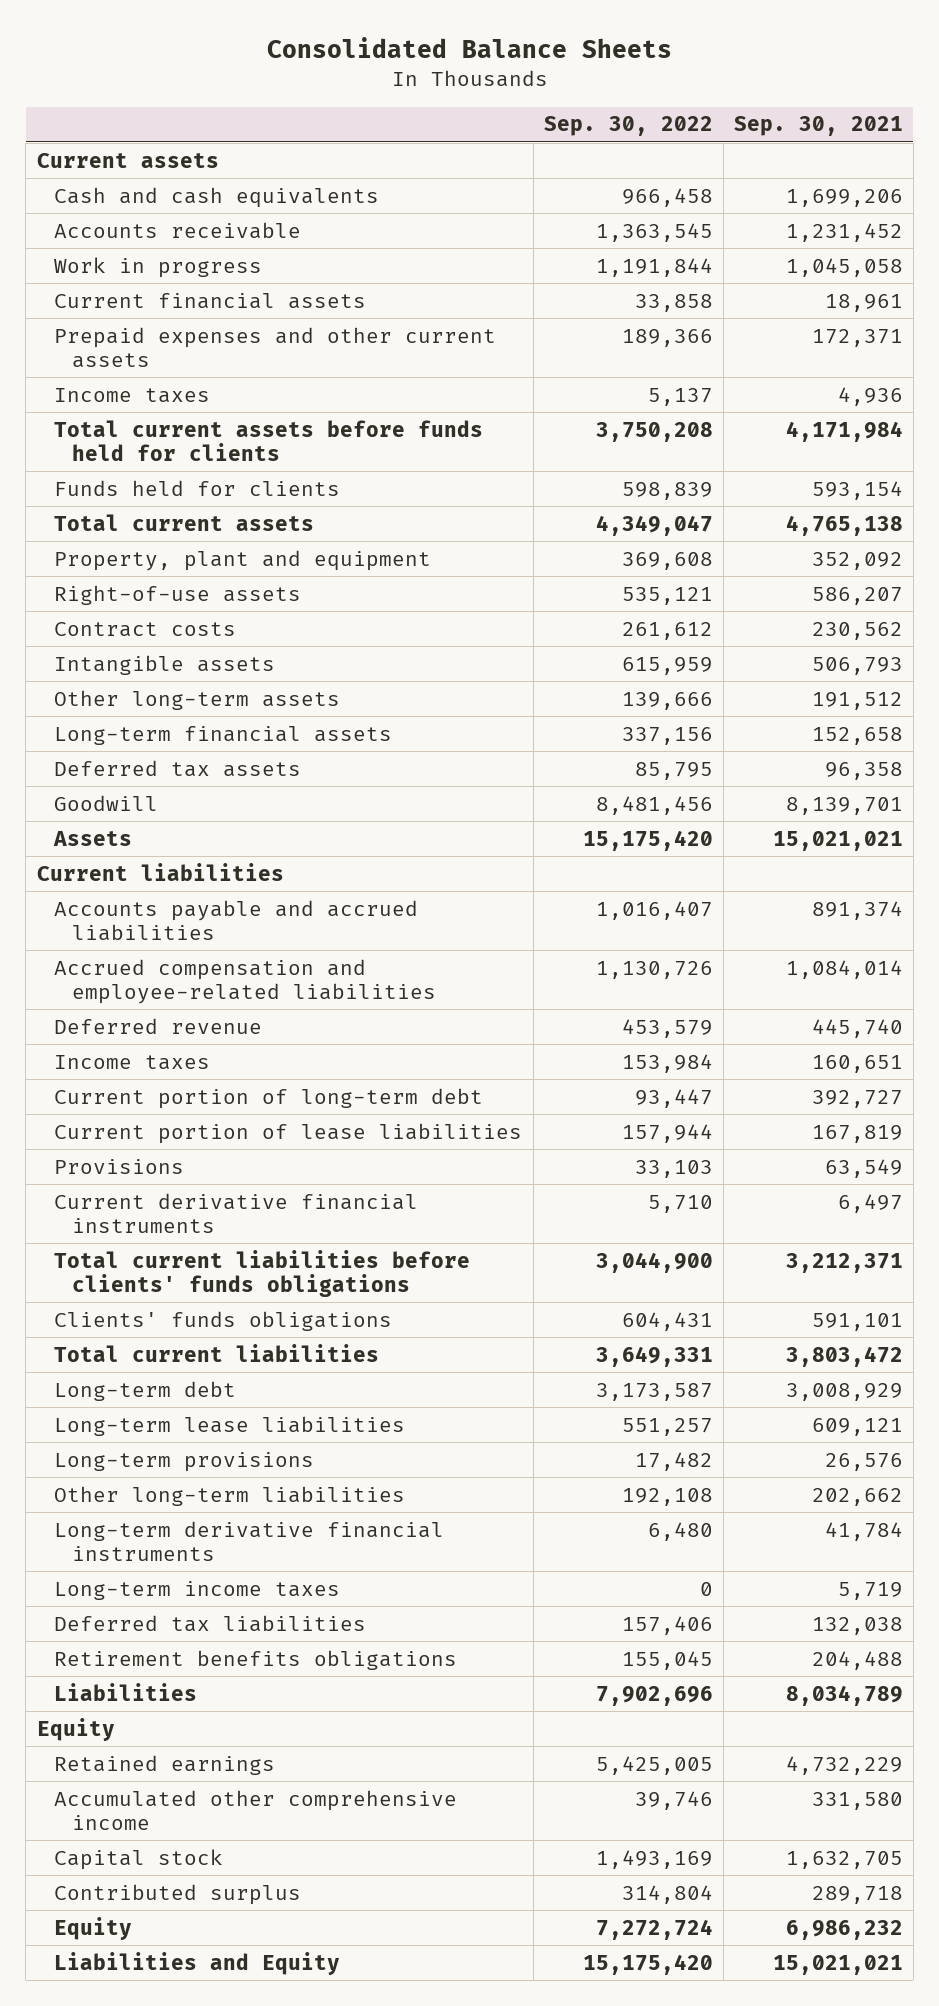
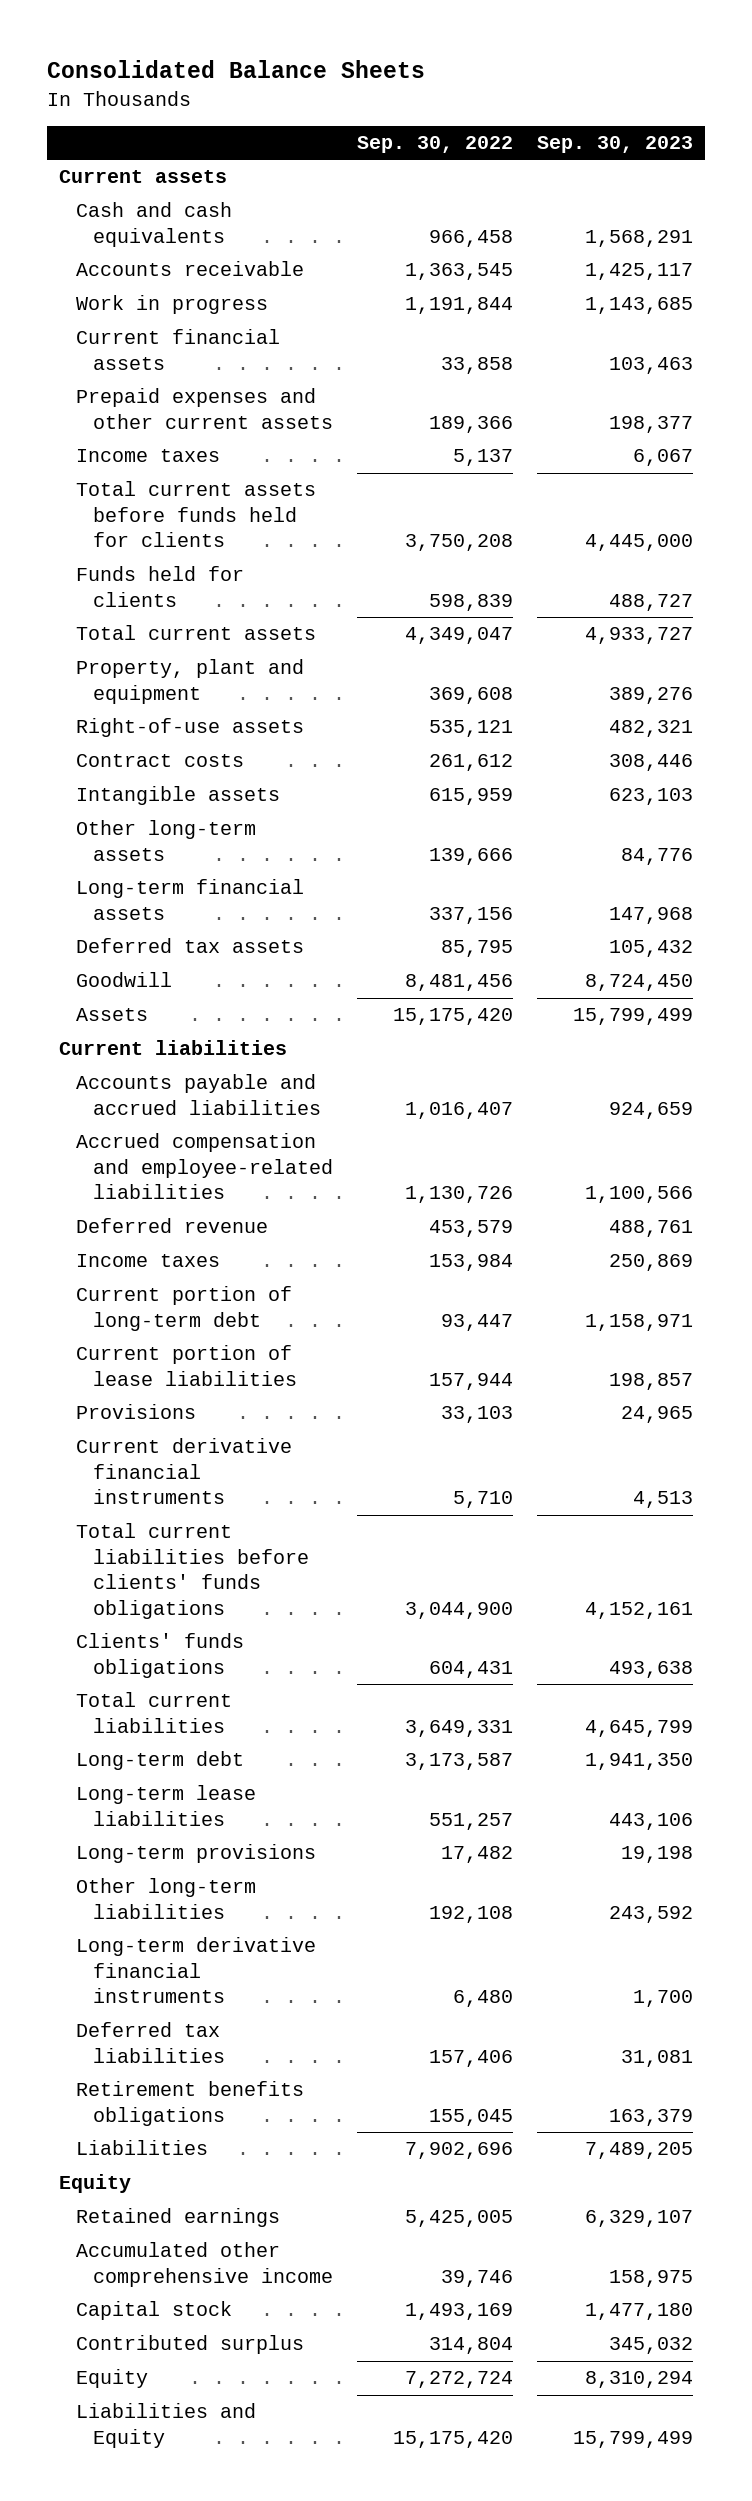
- | Sep. 30, 2022 | Sep. 30, 2021
+ | Sep. 30, 2022 | Sep. 30, 2023
- Long-term income taxes | 0 | 5,719

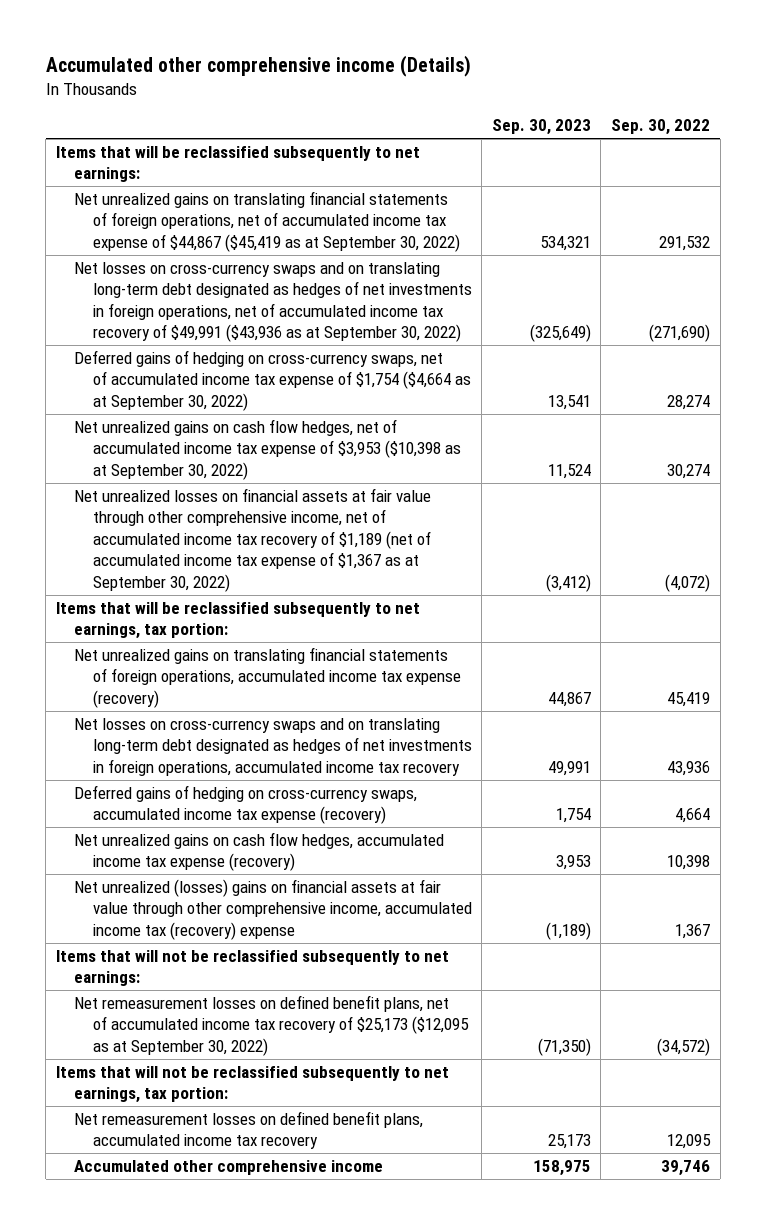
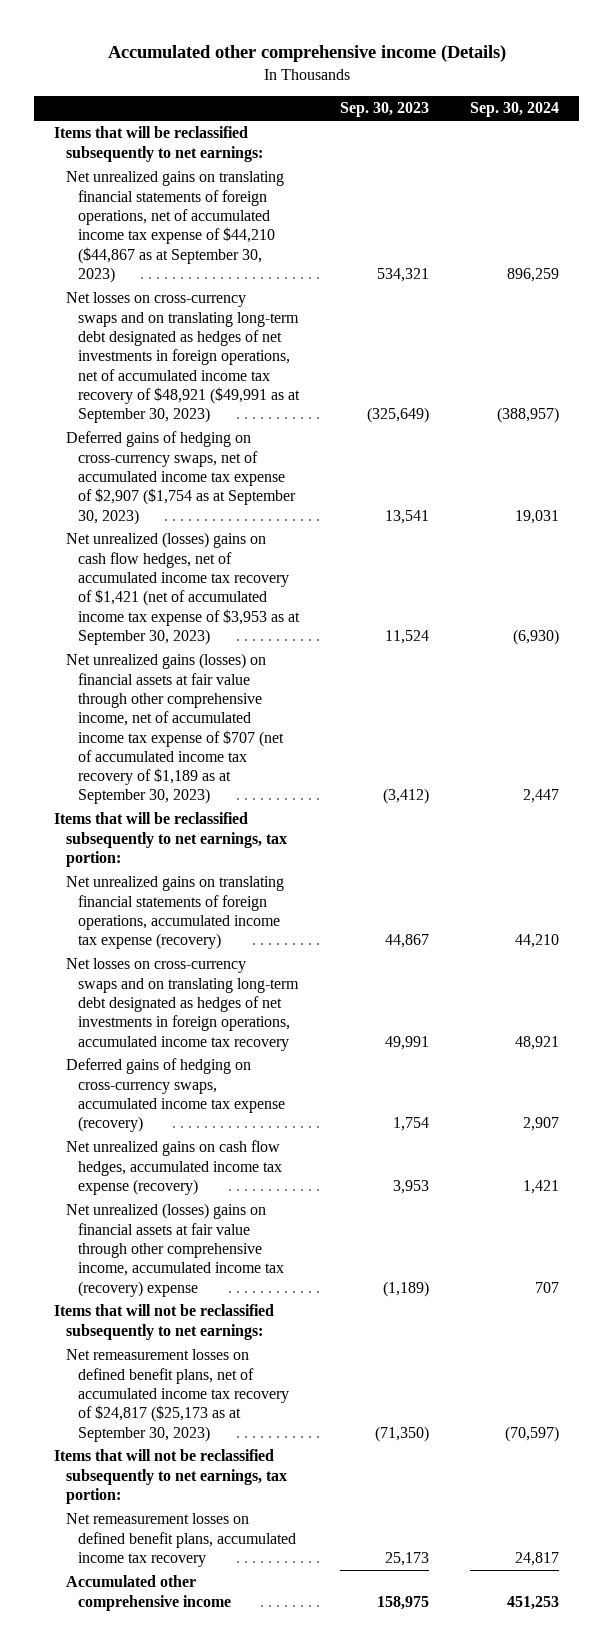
- | Sep. 30, 2023 | Sep. 30, 2022
+ | Sep. 30, 2023 | Sep. 30, 2024
- Net unrealized gains on translating financial statements of foreign operations, net of accumulated income tax expense of $44,867 ($45,419 as at September 30, 2022) | 534,321 | 291,532
- Net losses on cross-currency swaps and on translating long-term debt designated as hedges of net investments in foreign operations, net of accumulated income tax recovery of $49,991 ($43,936 as at September 30, 2022) | (325,649) | (271,690)
- Deferred gains of hedging on cross-currency swaps, net of accumulated income tax expense of $1,754 ($4,664 as at September 30, 2022) | 13,541 | 28,274
- Net unrealized gains on cash flow hedges, net of accumulated income tax expense of $3,953 ($10,398 as at September 30, 2022) | 11,524 | 30,274
- Net unrealized losses on financial assets at fair value through other comprehensive income, net of accumulated income tax recovery of $1,189 (net of accumulated income tax expense of $1,367 as at September 30, 2022) | (3,412) | (4,072)
+ Net unrealized gains on translating financial statements of foreign operations, net of accumulated income tax expense of $44,210 ($44,867 as at September 30, 2023) | 534,321 | 896,259
+ Net losses on cross-currency swaps and on translating long-term debt designated as hedges of net investments in foreign operations, net of accumulated income tax recovery of $48,921 ($49,991 as at September 30, 2023) | (325,649) | (388,957)
+ Deferred gains of hedging on cross-currency swaps, net of accumulated income tax expense of $2,907 ($1,754 as at September 30, 2023) | 13,541 | 19,031
+ Net unrealized (losses) gains on cash flow hedges, net of accumulated income tax recovery of $1,421 (net of accumulated income tax expense of $3,953 as at September 30, 2023) | 11,524 | (6,930)
+ Net unrealized gains (losses) on financial assets at fair value through other comprehensive income, net of accumulated income tax expense of $707 (net of accumulated income tax recovery of $1,189 as at September 30, 2023) | (3,412) | 2,447
- Net remeasurement losses on defined benefit plans, net of accumulated income tax recovery of $25,173 ($12,095 as at September 30, 2022) | (71,350) | (34,572)
+ Net remeasurement losses on defined benefit plans, net of accumulated income tax recovery of $24,817 ($25,173 as at September 30, 2023) | (71,350) | (70,597)

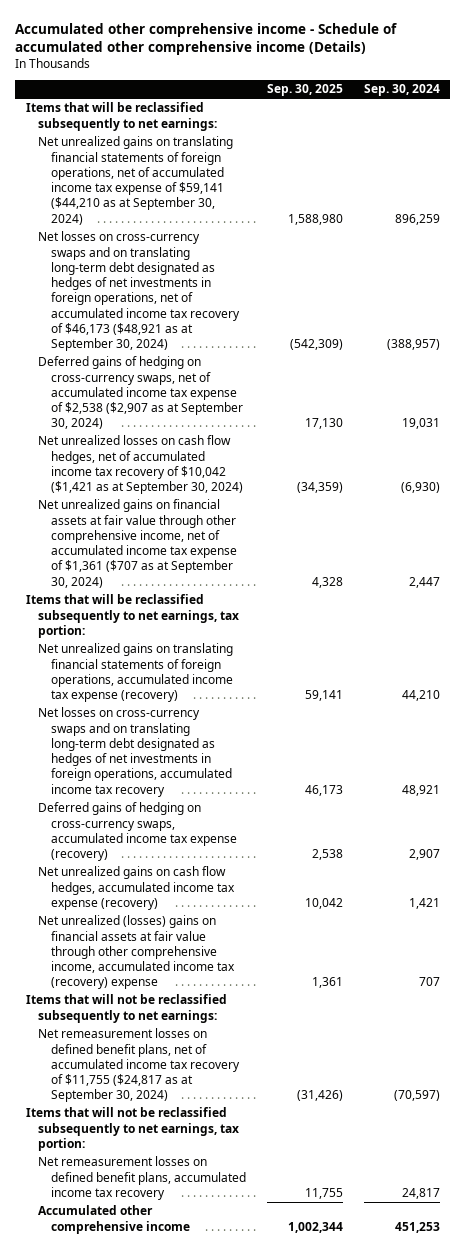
- Accumulated other comprehensive income (Details)
+ Accumulated other comprehensive income - Schedule of accumulated other comprehensive income (Details)
- | Sep. 30, 2023 | Sep. 30, 2024
+ | Sep. 30, 2025 | Sep. 30, 2024
- Net unrealized gains on translating financial statements of foreign operations, net of accumulated income tax expense of $44,210 ($44,867 as at September 30, 2023) | 534,321 | 896,259
- Net losses on cross-currency swaps and on translating long-term debt designated as hedges of net investments in foreign operations, net of accumulated income tax recovery of $48,921 ($49,991 as at September 30, 2023) | (325,649) | (388,957)
- Deferred gains of hedging on cross-currency swaps, net of accumulated income tax expense of $2,907 ($1,754 as at September 30, 2023) | 13,541 | 19,031
- Net unrealized (losses) gains on cash flow hedges, net of accumulated income tax recovery of $1,421 (net of accumulated income tax expense of $3,953 as at September 30, 2023) | 11,524 | (6,930)
- Net unrealized gains (losses) on financial assets at fair value through other comprehensive income, net of accumulated income tax expense of $707 (net of accumulated income tax recovery of $1,189 as at September 30, 2023) | (3,412) | 2,447
+ Net unrealized gains on translating financial statements of foreign operations, net of accumulated income tax expense of $59,141 ($44,210 as at September 30, 2024) | 1,588,980 | 896,259
+ Net losses on cross-currency swaps and on translating long-term debt designated as hedges of net investments in foreign operations, net of accumulated income tax recovery of $46,173 ($48,921 as at September 30, 2024) | (542,309) | (388,957)
+ Deferred gains of hedging on cross-currency swaps, net of accumulated income tax expense of $2,538 ($2,907 as at September 30, 2024) | 17,130 | 19,031
+ Net unrealized losses on cash flow hedges, net of accumulated income tax recovery of $10,042 ($1,421 as at September 30, 2024) | (34,359) | (6,930)
+ Net unrealized gains on financial assets at fair value through other comprehensive income, net of accumulated income tax expense of $1,361 ($707 as at September 30, 2024) | 4,328 | 2,447
- Net remeasurement losses on defined benefit plans, net of accumulated income tax recovery of $24,817 ($25,173 as at September 30, 2023) | (71,350) | (70,597)
+ Net remeasurement losses on defined benefit plans, net of accumulated income tax recovery of $11,755 ($24,817 as at September 30, 2024) | (31,426) | (70,597)

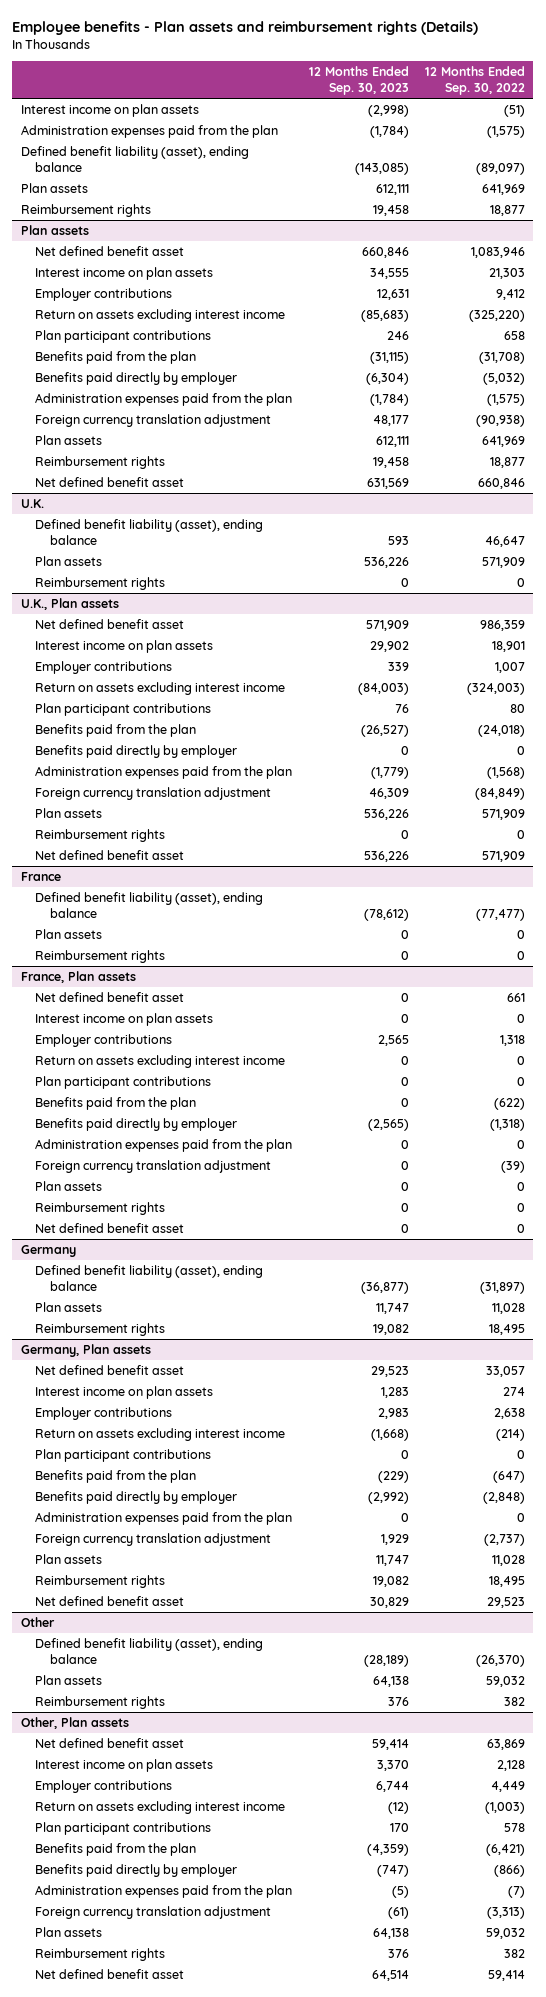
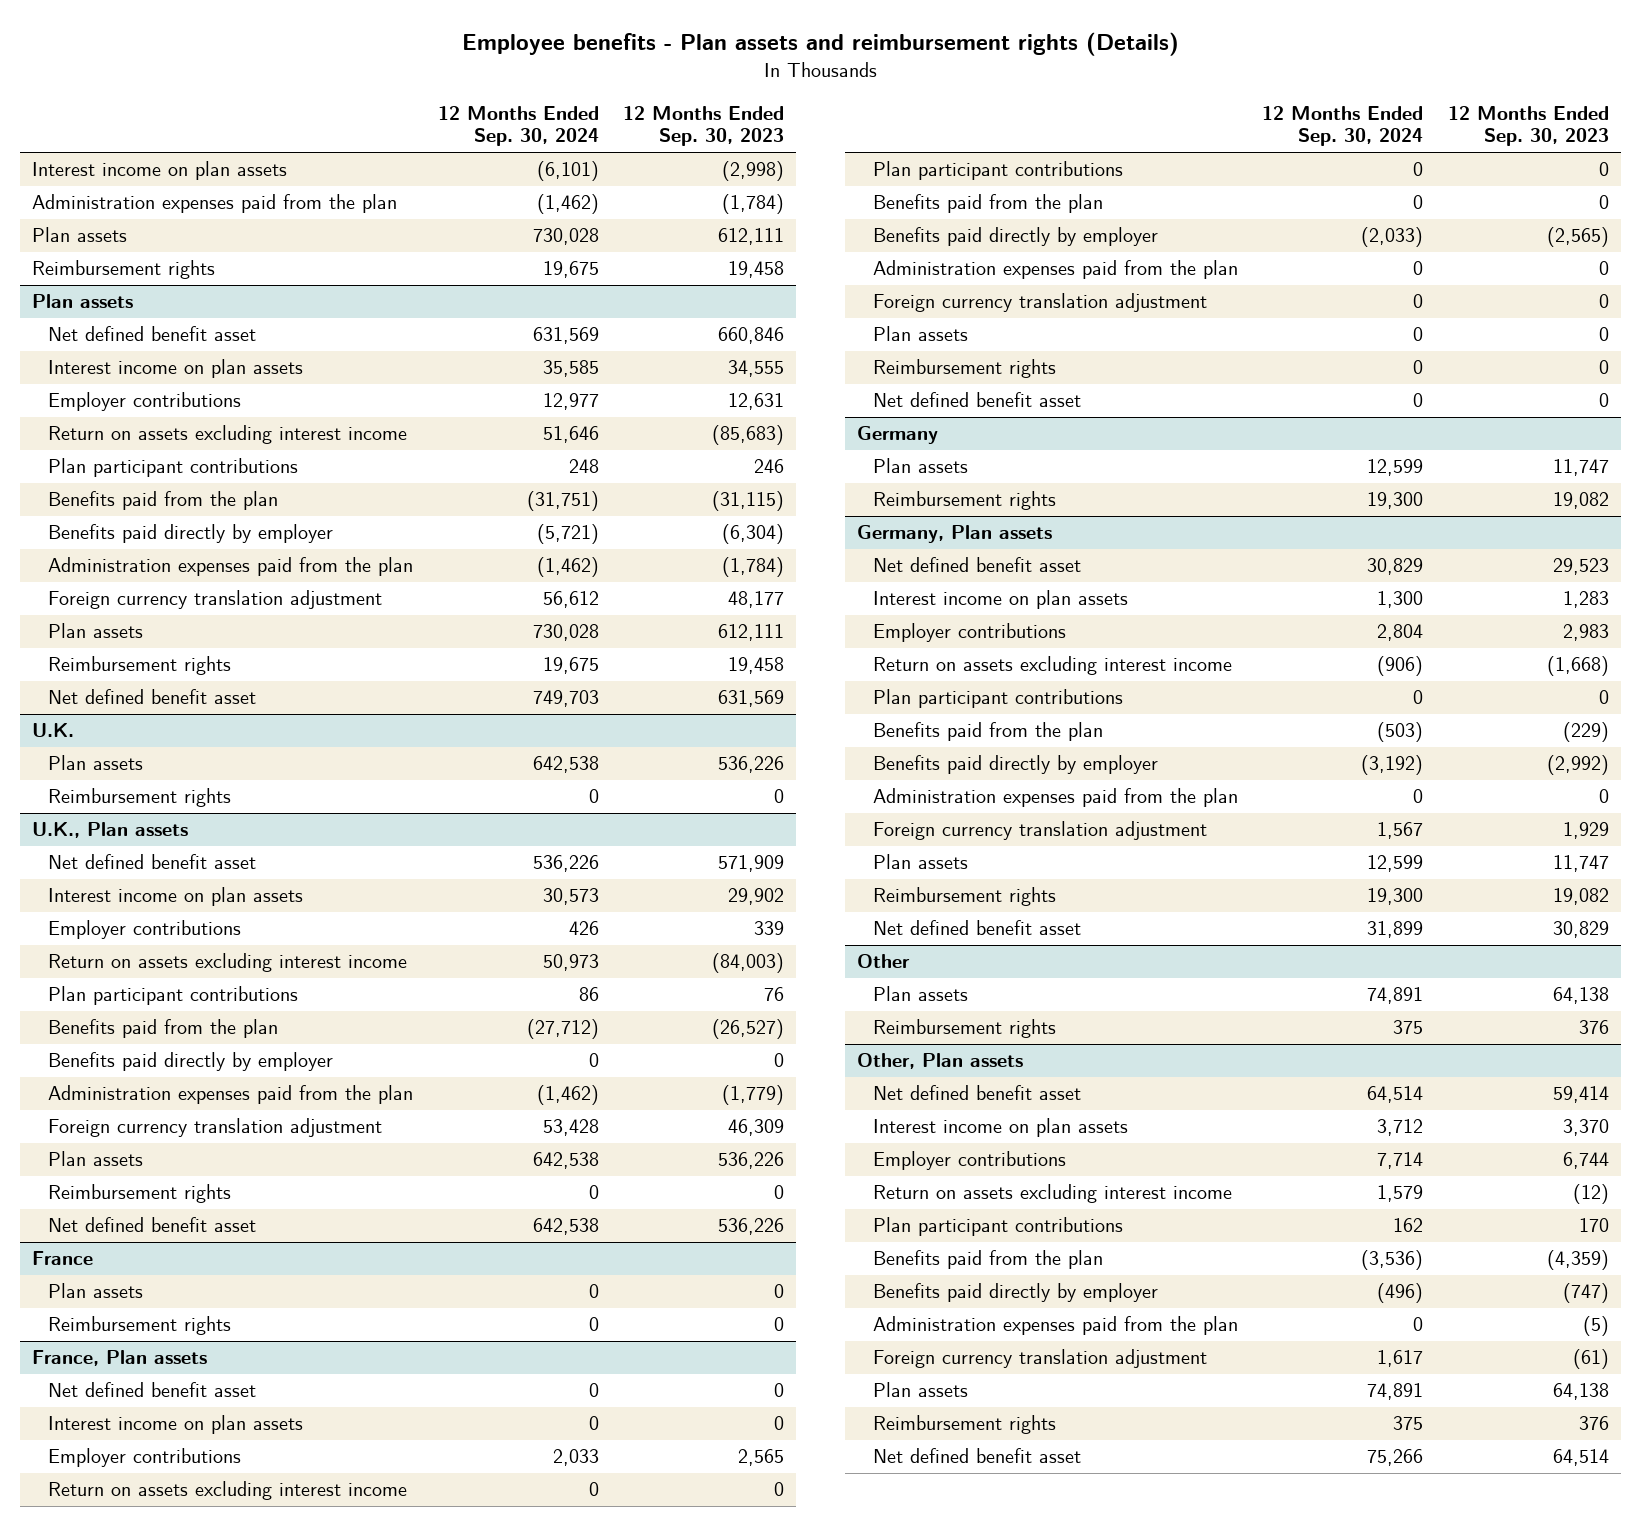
- | 12 Months Ended Sep. 30, 2023 | 12 Months Ended Sep. 30, 2022
+ | 12 Months Ended Sep. 30, 2024 | 12 Months Ended Sep. 30, 2023
- Defined benefit liability (asset), ending balance | (143,085) | (89,097)
@ U.K.
- Defined benefit liability (asset), ending balance | 593 | 46,647
@ France
- Defined benefit liability (asset), ending balance | (78,612) | (77,477)
@ Germany
- Defined benefit liability (asset), ending balance | (36,877) | (31,897)
@ Other
- Defined benefit liability (asset), ending balance | (28,189) | (26,370)

